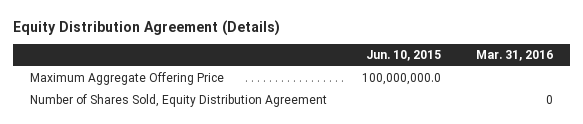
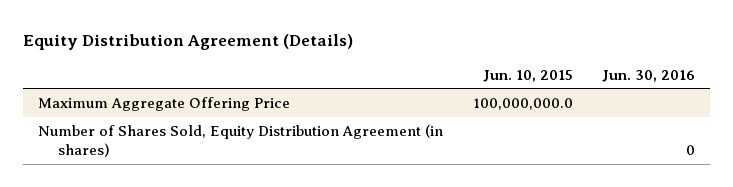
- | Jun. 10, 2015 | Mar. 31, 2016
+ | Jun. 10, 2015 | Jun. 30, 2016
- Number of Shares Sold, Equity Distribution Agreement | | 0
+ Number of Shares Sold, Equity Distribution Agreement (in shares) | | 0

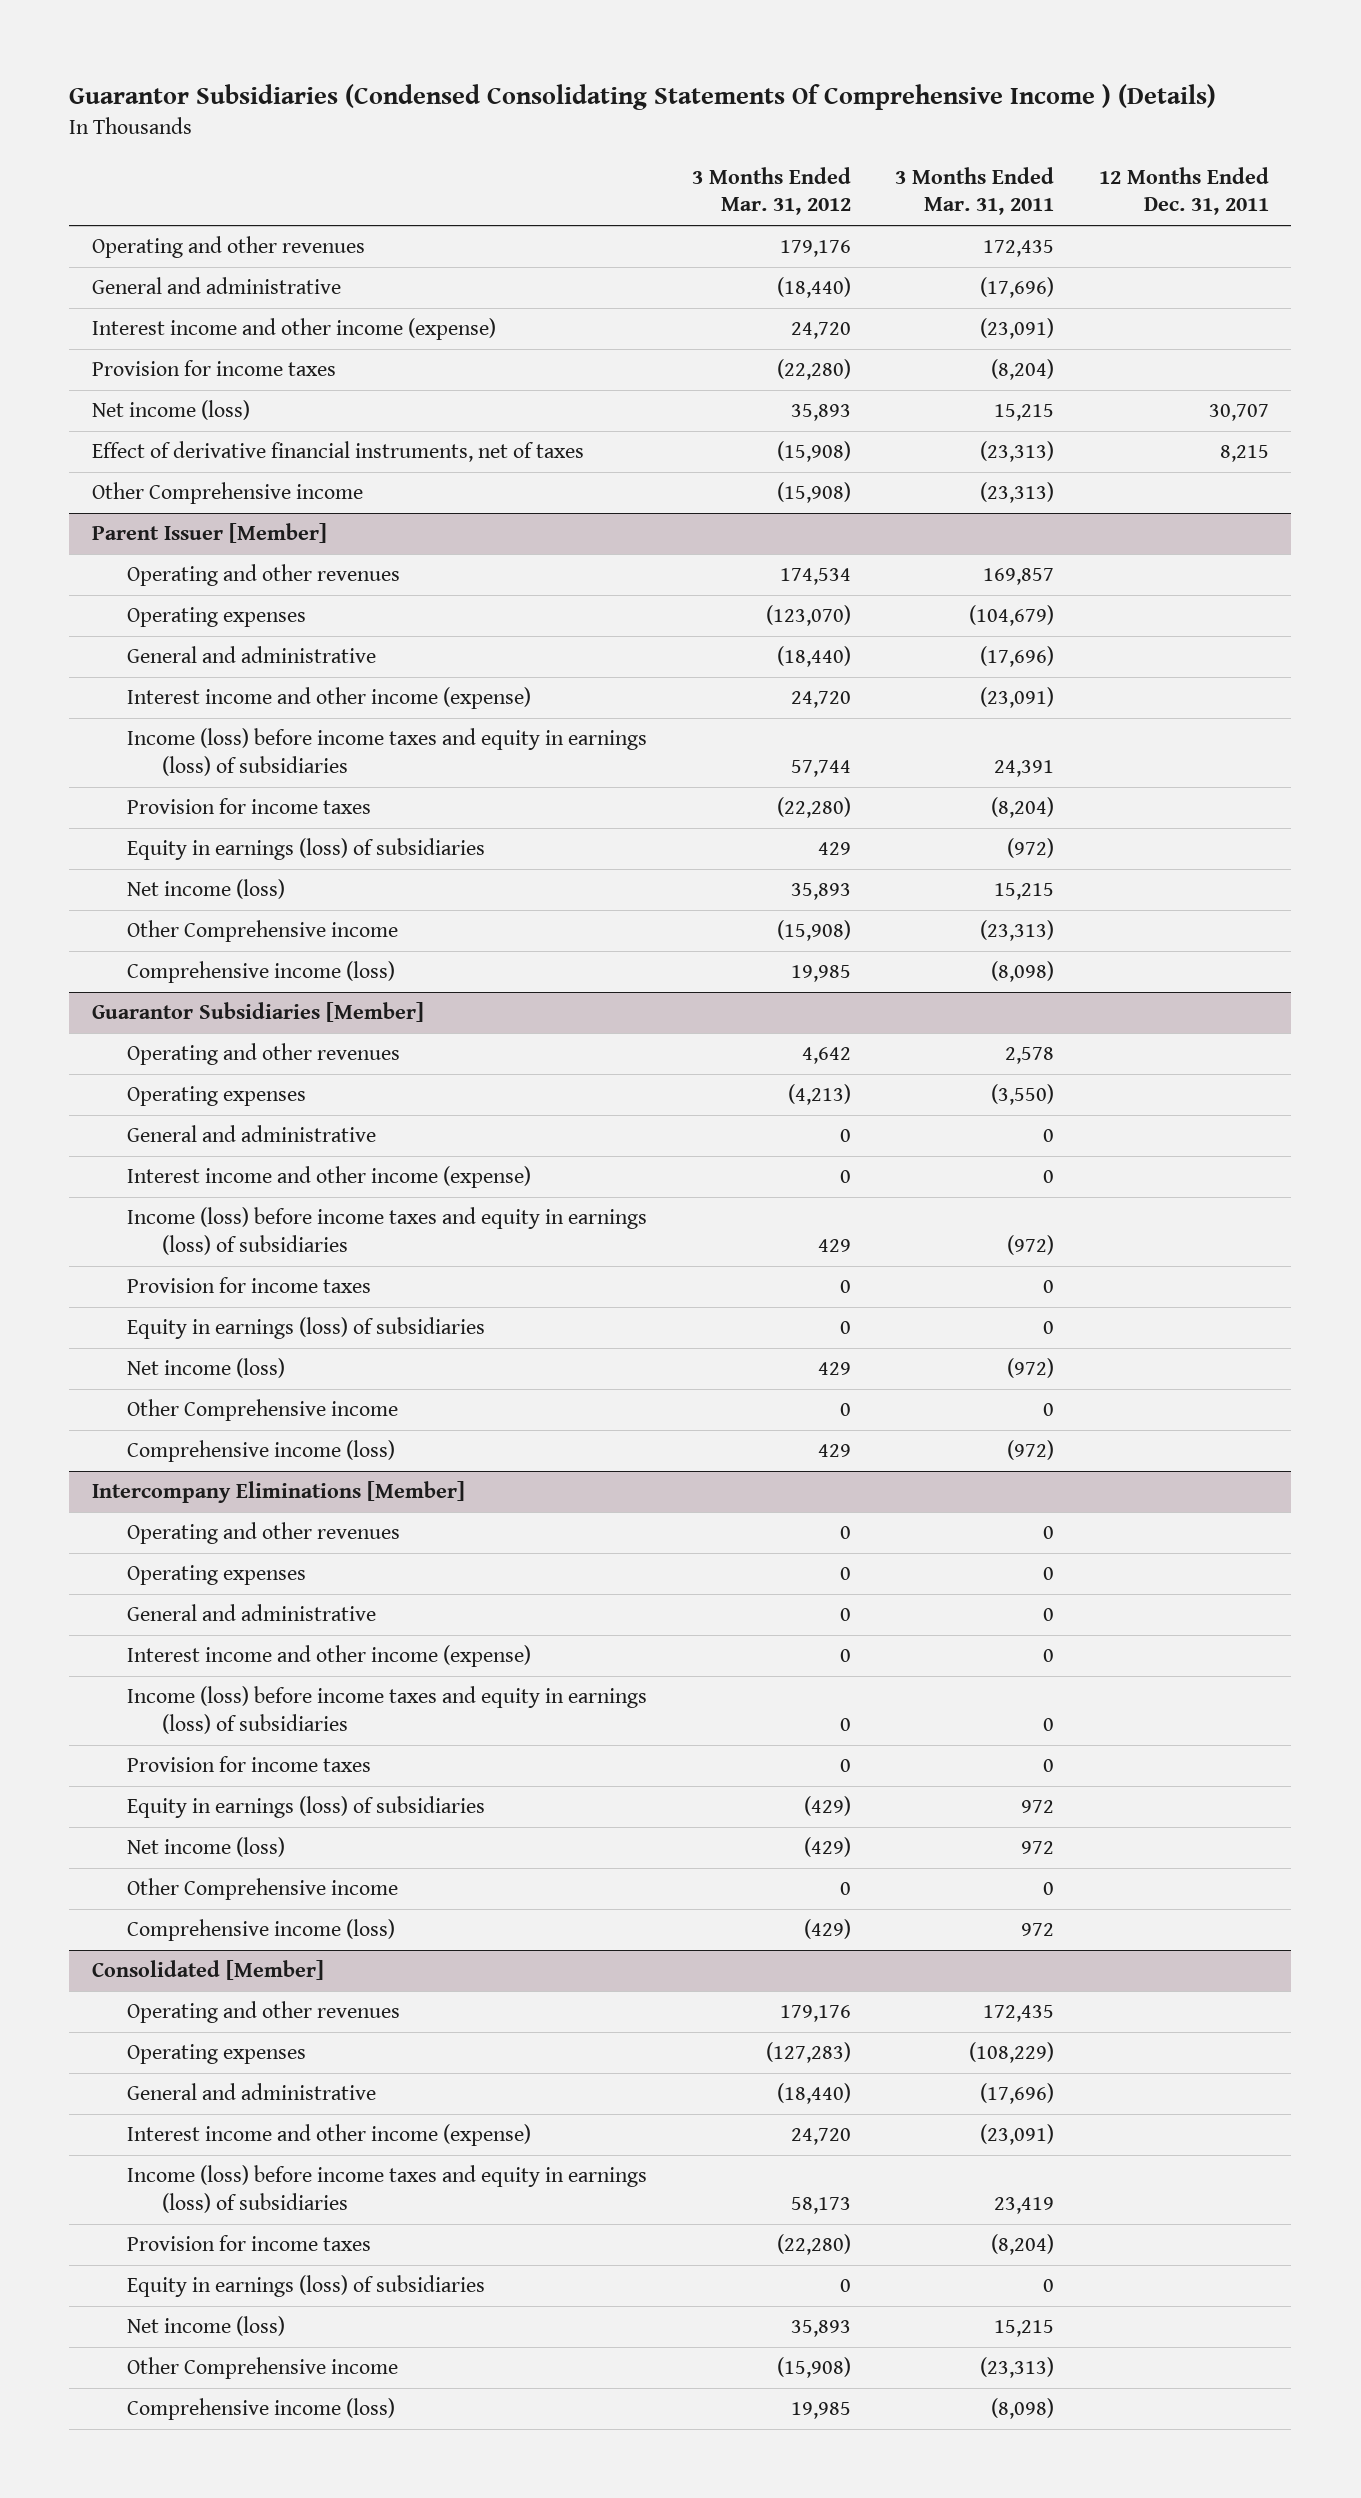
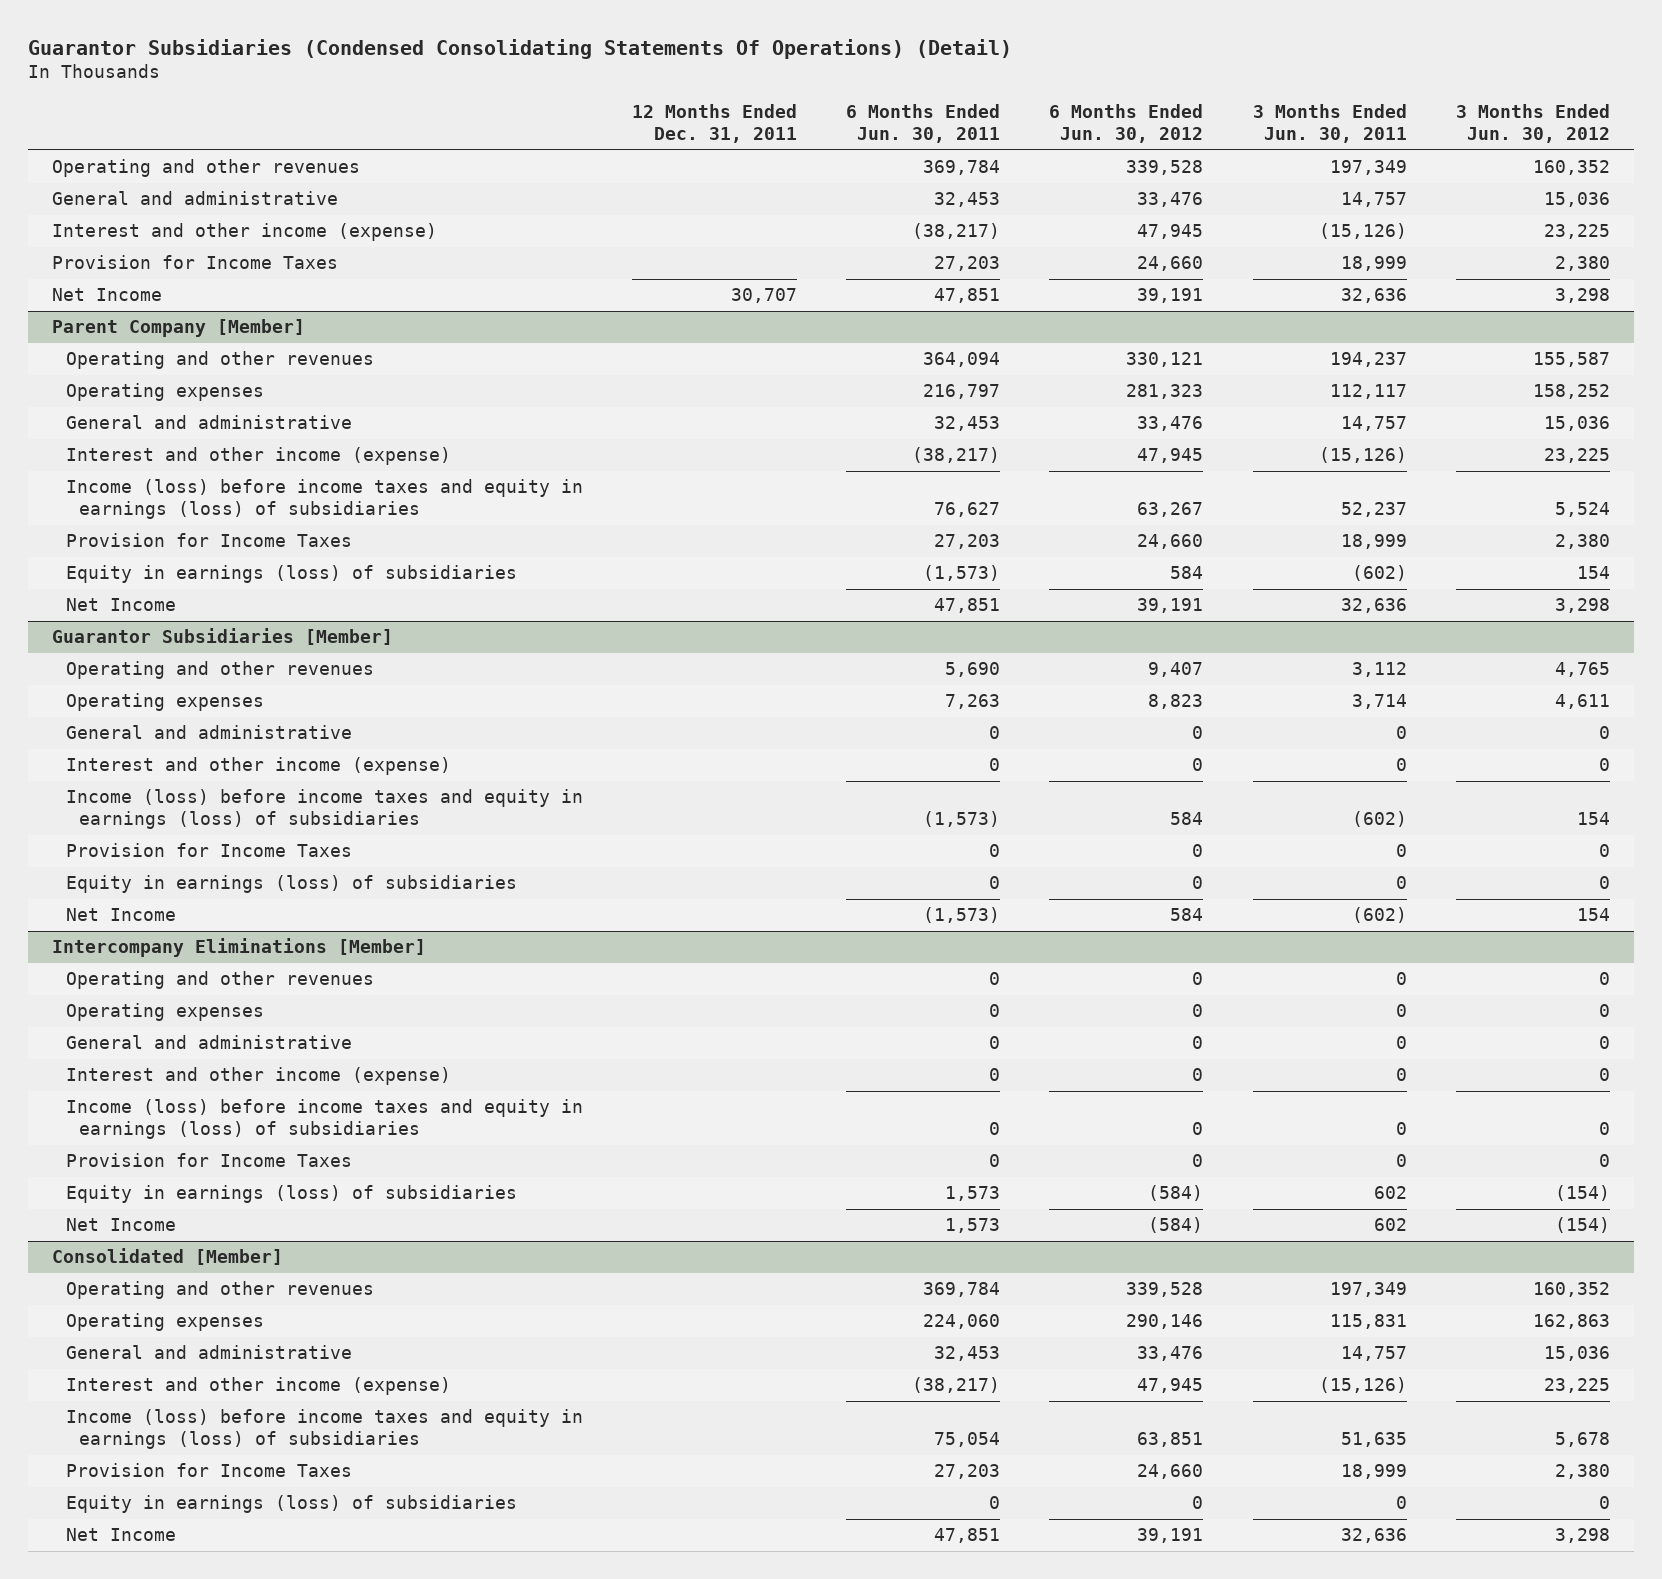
- Guarantor Subsidiaries (Condensed Consolidating Statements Of Comprehensive Income ) (Details)
+ Guarantor Subsidiaries (Condensed Consolidating Statements Of Operations) (Detail)
- | 3 Months Ended Mar. 31, 2012 | 3 Months Ended Mar. 31, 2011 | 12 Months Ended Dec. 31, 2011
+ | 12 Months Ended Dec. 31, 2011 | 6 Months Ended Jun. 30, 2011 | 6 Months Ended Jun. 30, 2012 | 3 Months Ended Jun. 30, 2011 | 3 Months Ended Jun. 30, 2012
- Interest income and other income (expense) | 24,720 | (23,091) |
- Provision for income taxes | (22,280) | (8,204) |
- Net income (loss) | 35,893 | 15,215 | 30,707
- Effect of derivative financial instruments, net of taxes | (15,908) | (23,313) | 8,215
- Other Comprehensive income | (15,908) | (23,313) |
- Parent Issuer [Member]
- Operating and other revenues | 174,534 | 169,857 |
- Operating expenses | (123,070) | (104,679) |
- General and administrative | (18,440) | (17,696) |
- Interest income and other income (expense) | 24,720 | (23,091) |
- Income (loss) before income taxes and equity in earnings (loss) of subsidiaries | 57,744 | 24,391 |
- Provision for income taxes | (22,280) | (8,204) |
- Equity in earnings (loss) of subsidiaries | 429 | (972) |
- Net income (loss) | 35,893 | 15,215 |
- Other Comprehensive income | (15,908) | (23,313) |
- Comprehensive income (loss) | 19,985 | (8,098) |
+ Interest and other income (expense) | | (38,217) | 47,945 | (15,126) | 23,225
+ Provision for Income Taxes | | 27,203 | 24,660 | 18,999 | 2,380
+ Net Income | 30,707 | 47,851 | 39,191 | 32,636 | 3,298
+ Parent Company [Member]
+ Operating and other revenues | | 364,094 | 330,121 | 194,237 | 155,587
+ Operating expenses | | 216,797 | 281,323 | 112,117 | 158,252
+ General and administrative | | 32,453 | 33,476 | 14,757 | 15,036
+ Interest and other income (expense) | | (38,217) | 47,945 | (15,126) | 23,225
+ Income (loss) before income taxes and equity in earnings (loss) of subsidiaries | | 76,627 | 63,267 | 52,237 | 5,524
+ Provision for Income Taxes | | 27,203 | 24,660 | 18,999 | 2,380
+ Equity in earnings (loss) of subsidiaries | | (1,573) | 584 | (602) | 154
+ Net Income | | 47,851 | 39,191 | 32,636 | 3,298
@ Guarantor Subsidiaries [Member]
- Interest income and other income (expense) | 0 | 0 |
+ Interest and other income (expense) | | 0 | 0 | 0 | 0
- Provision for income taxes | 0 | 0 |
+ Provision for Income Taxes | | 0 | 0 | 0 | 0
- Net income (loss) | 429 | (972) |
- Other Comprehensive income | 0 | 0 |
- Comprehensive income (loss) | 429 | (972) |
+ Net Income | | (1,573) | 584 | (602) | 154
@ Intercompany Eliminations [Member]
- Interest income and other income (expense) | 0 | 0 |
+ Interest and other income (expense) | | 0 | 0 | 0 | 0
- Provision for income taxes | 0 | 0 |
+ Provision for Income Taxes | | 0 | 0 | 0 | 0
- Net income (loss) | (429) | 972 |
- Other Comprehensive income | 0 | 0 |
- Comprehensive income (loss) | (429) | 972 |
+ Net Income | | 1,573 | (584) | 602 | (154)
@ Consolidated [Member]
- Interest income and other income (expense) | 24,720 | (23,091) |
+ Interest and other income (expense) | | (38,217) | 47,945 | (15,126) | 23,225
- Provision for income taxes | (22,280) | (8,204) |
+ Provision for Income Taxes | | 27,203 | 24,660 | 18,999 | 2,380
- Net income (loss) | 35,893 | 15,215 |
- Other Comprehensive income | (15,908) | (23,313) |
- Comprehensive income (loss) | 19,985 | (8,098) |
+ Net Income | | 47,851 | 39,191 | 32,636 | 3,298

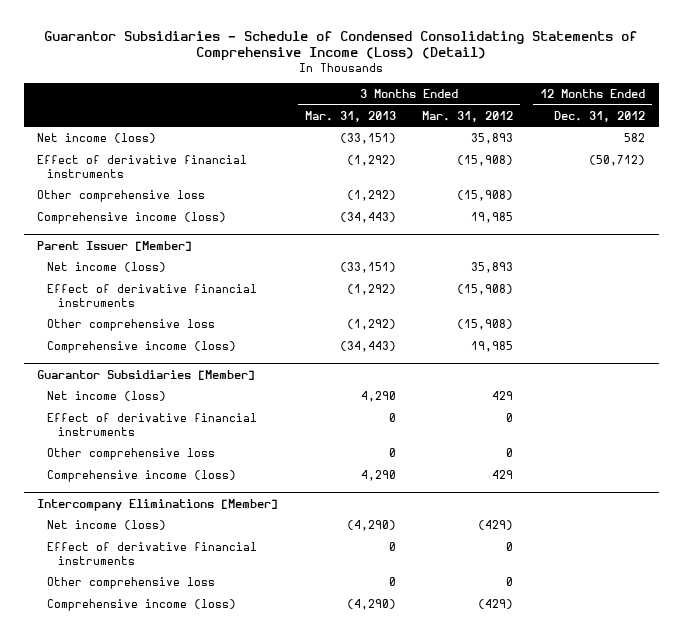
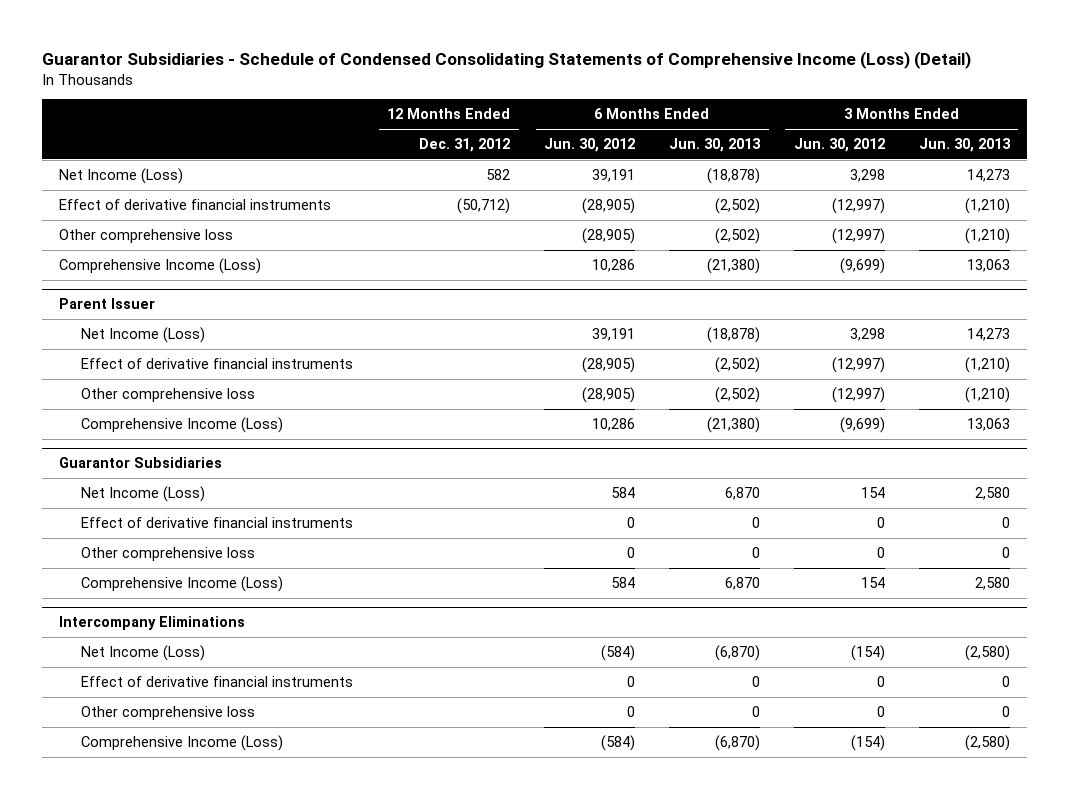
- | 3 Months Ended Mar. 31, 2013 | 3 Months Ended Mar. 31, 2012 | 12 Months Ended Dec. 31, 2012
+ | 12 Months Ended Dec. 31, 2012 | 6 Months Ended Jun. 30, 2012 | 6 Months Ended Jun. 30, 2013 | 3 Months Ended Jun. 30, 2012 | 3 Months Ended Jun. 30, 2013
- Net income (loss) | (33,151) | 35,893 | 582
+ Net Income (Loss) | 582 | 39,191 | (18,878) | 3,298 | 14,273
- Comprehensive income (loss) | (34,443) | 19,985 |
- Parent Issuer [Member]
- Net income (loss) | (33,151) | 35,893 |
+ Comprehensive Income (Loss) | | 10,286 | (21,380) | (9,699) | 13,063
+ Parent Issuer
+ Net Income (Loss) | | 39,191 | (18,878) | 3,298 | 14,273
- Comprehensive income (loss) | (34,443) | 19,985 |
- Guarantor Subsidiaries [Member]
- Net income (loss) | 4,290 | 429 |
+ Comprehensive Income (Loss) | | 10,286 | (21,380) | (9,699) | 13,063
+ Guarantor Subsidiaries
+ Net Income (Loss) | | 584 | 6,870 | 154 | 2,580
- Comprehensive income (loss) | 4,290 | 429 |
- Intercompany Eliminations [Member]
- Net income (loss) | (4,290) | (429) |
+ Comprehensive Income (Loss) | | 584 | 6,870 | 154 | 2,580
+ Intercompany Eliminations
+ Net Income (Loss) | | (584) | (6,870) | (154) | (2,580)
- Comprehensive income (loss) | (4,290) | (429) |
+ Comprehensive Income (Loss) | | (584) | (6,870) | (154) | (2,580)

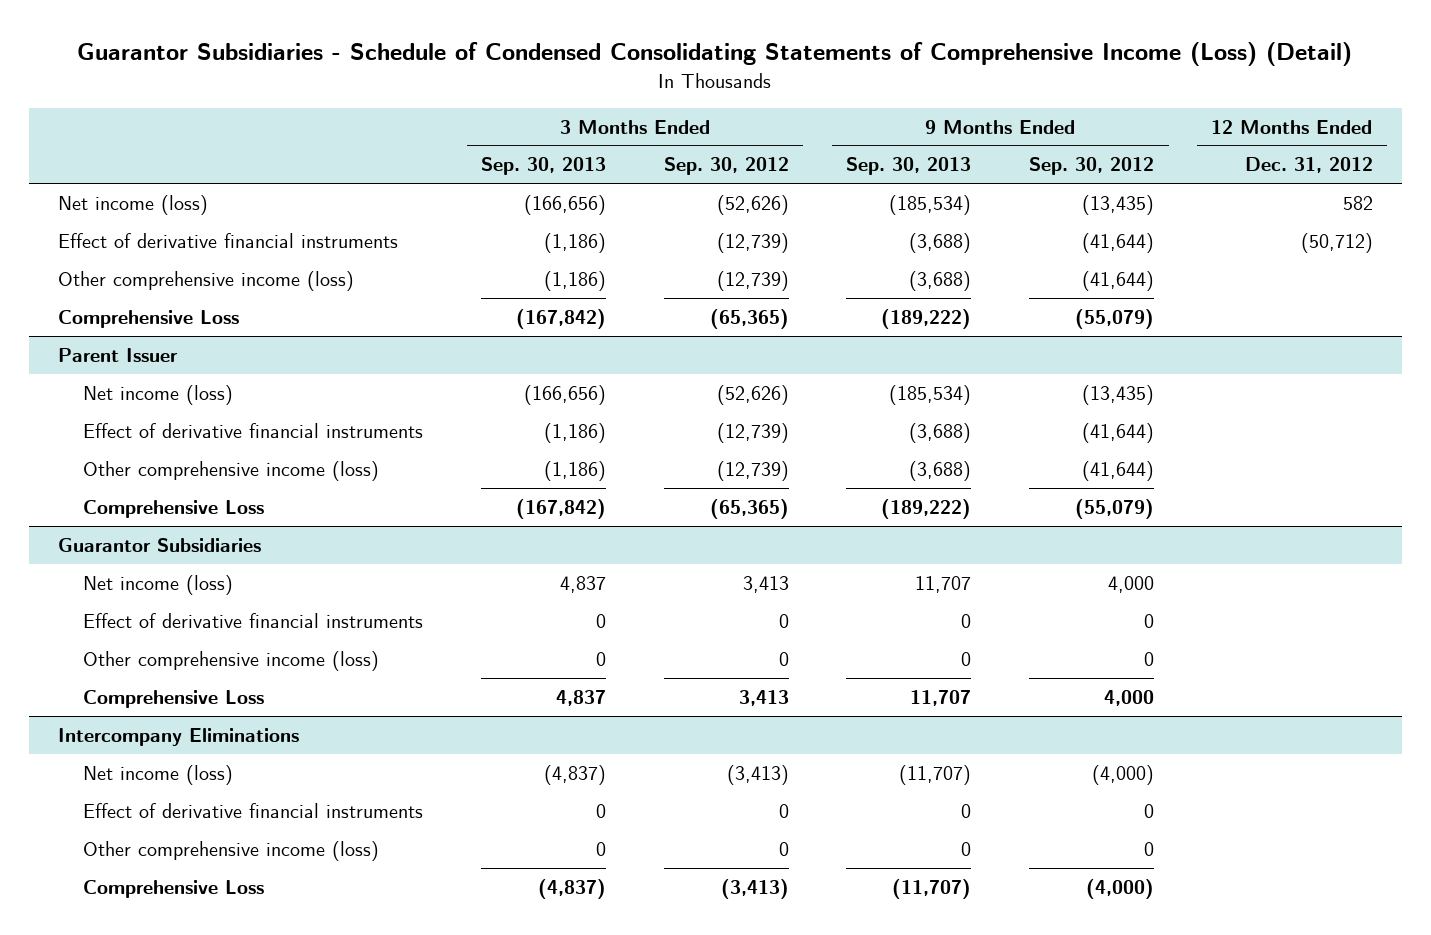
- | 12 Months Ended Dec. 31, 2012 | 6 Months Ended Jun. 30, 2012 | 6 Months Ended Jun. 30, 2013 | 3 Months Ended Jun. 30, 2012 | 3 Months Ended Jun. 30, 2013
+ | 3 Months Ended Sep. 30, 2013 | 3 Months Ended Sep. 30, 2012 | 9 Months Ended Sep. 30, 2013 | 9 Months Ended Sep. 30, 2012 | 12 Months Ended Dec. 31, 2012
- Net Income (Loss) | 582 | 39,191 | (18,878) | 3,298 | 14,273
+ Net income (loss) | (166,656) | (52,626) | (185,534) | (13,435) | 582
- Other comprehensive loss | | (28,905) | (2,502) | (12,997) | (1,210)
- Comprehensive Income (Loss) | | 10,286 | (21,380) | (9,699) | 13,063
+ Other comprehensive income (loss) | (1,186) | (12,739) | (3,688) | (41,644) |
+ Comprehensive Loss | (167,842) | (65,365) | (189,222) | (55,079) |
@ Parent Issuer
- Net Income (Loss) | | 39,191 | (18,878) | 3,298 | 14,273
+ Net income (loss) | (166,656) | (52,626) | (185,534) | (13,435) |
- Other comprehensive loss | | (28,905) | (2,502) | (12,997) | (1,210)
- Comprehensive Income (Loss) | | 10,286 | (21,380) | (9,699) | 13,063
+ Other comprehensive income (loss) | (1,186) | (12,739) | (3,688) | (41,644) |
+ Comprehensive Loss | (167,842) | (65,365) | (189,222) | (55,079) |
@ Guarantor Subsidiaries
- Net Income (Loss) | | 584 | 6,870 | 154 | 2,580
+ Net income (loss) | 4,837 | 3,413 | 11,707 | 4,000 |
- Other comprehensive loss | | 0 | 0 | 0 | 0
- Comprehensive Income (Loss) | | 584 | 6,870 | 154 | 2,580
+ Other comprehensive income (loss) | 0 | 0 | 0 | 0 |
+ Comprehensive Loss | 4,837 | 3,413 | 11,707 | 4,000 |
@ Intercompany Eliminations
- Net Income (Loss) | | (584) | (6,870) | (154) | (2,580)
+ Net income (loss) | (4,837) | (3,413) | (11,707) | (4,000) |
- Other comprehensive loss | | 0 | 0 | 0 | 0
- Comprehensive Income (Loss) | | (584) | (6,870) | (154) | (2,580)
+ Other comprehensive income (loss) | 0 | 0 | 0 | 0 |
+ Comprehensive Loss | (4,837) | (3,413) | (11,707) | (4,000) |

